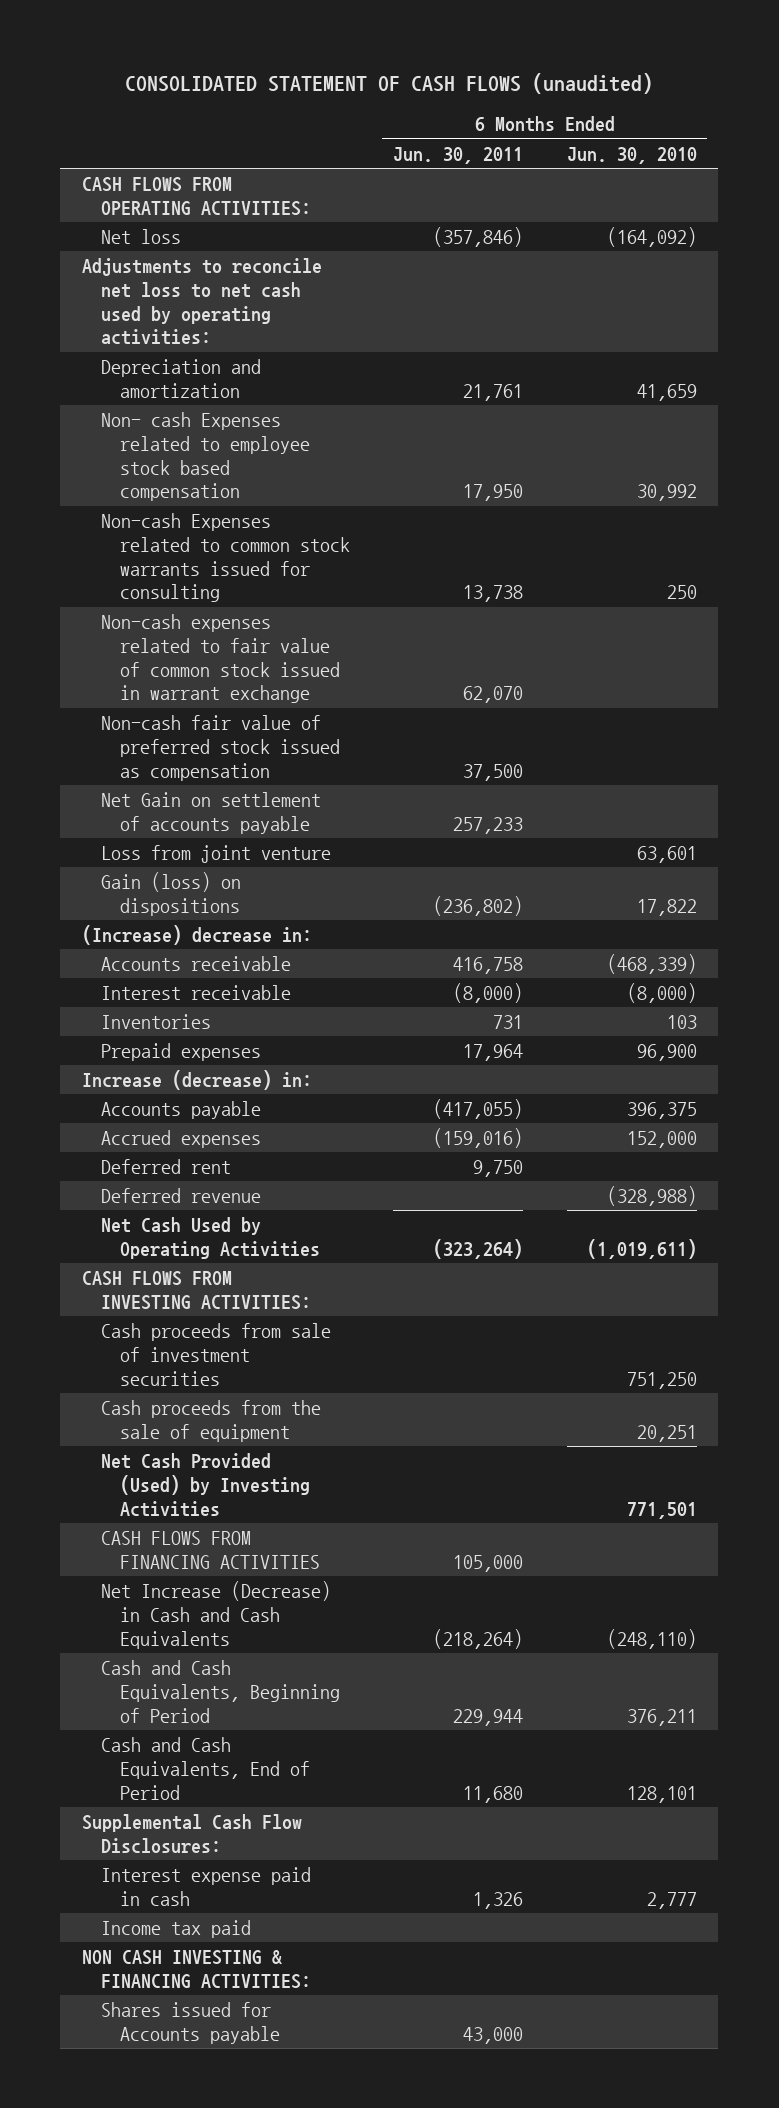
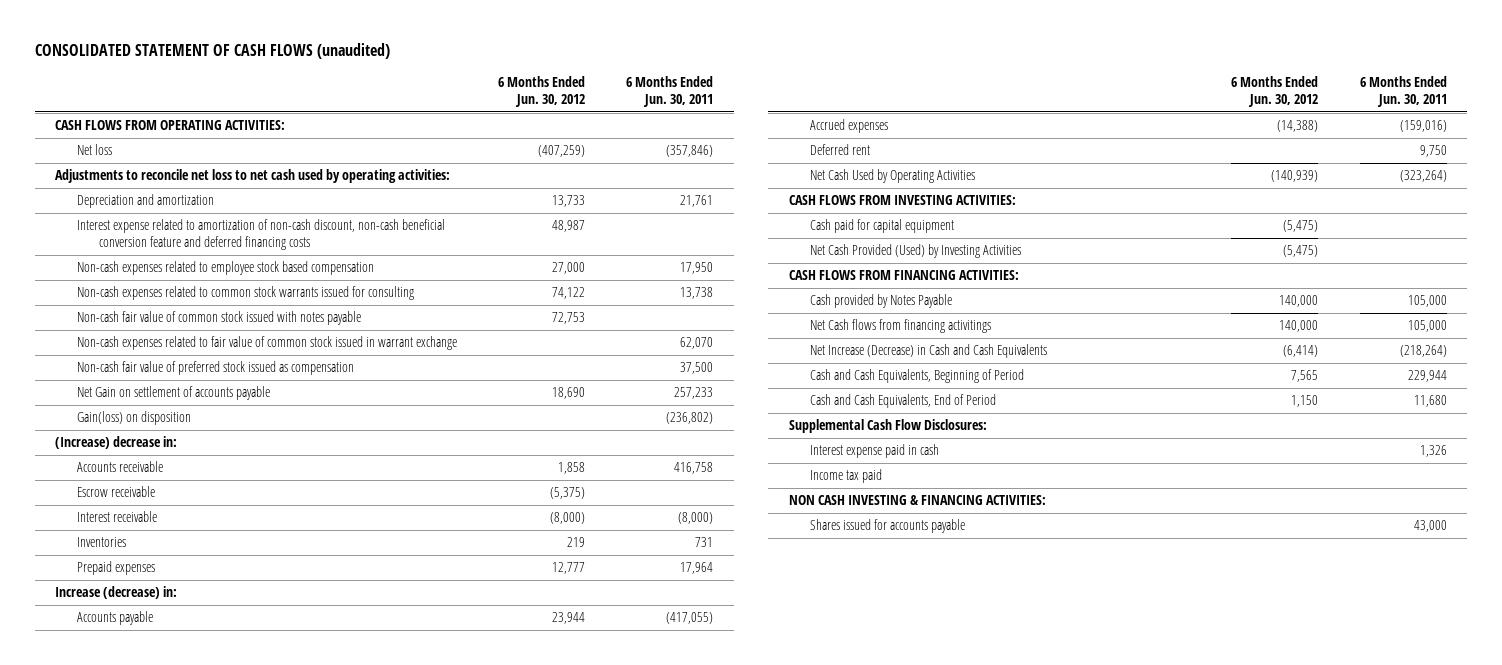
- | 6 Months Ended Jun. 30, 2011 | 6 Months Ended Jun. 30, 2010
+ | 6 Months Ended Jun. 30, 2012 | 6 Months Ended Jun. 30, 2011
- Non- cash Expenses related to employee stock based compensation | 17,950 | 30,992
- Non-cash Expenses related to common stock warrants issued for consulting | 13,738 | 250
+ Interest expense related to amortization of non-cash discount, non-cash beneficial conversion feature and deferred financing costs | 48,987 |
+ Non-cash expenses related to employee stock based compensation | 27,000 | 17,950
+ Non-cash expenses related to common stock warrants issued for consulting | 74,122 | 13,738
+ Non-cash fair value of common stock issued with notes payable | 72,753 |
- Loss from joint venture | | 63,601
- Gain (loss) on dispositions | (236,802) | 17,822
+ Gain(loss) on disposition | | (236,802)
+ Escrow receivable | (5,375) |
- Deferred revenue | | (328,988)
- Cash proceeds from sale of investment securities | | 751,250
- Cash proceeds from the sale of equipment | | 20,251
+ Cash paid for capital equipment | (5,475) |
- CASH FLOWS FROM FINANCING ACTIVITIES | 105,000 |
+ CASH FLOWS FROM FINANCING ACTIVITIES:
+ Cash provided by Notes Payable | 140,000 | 105,000
+ Net Cash flows from financing activitings | 140,000 | 105,000
- Shares issued for Accounts payable | 43,000 |
+ Shares issued for accounts payable | | 43,000

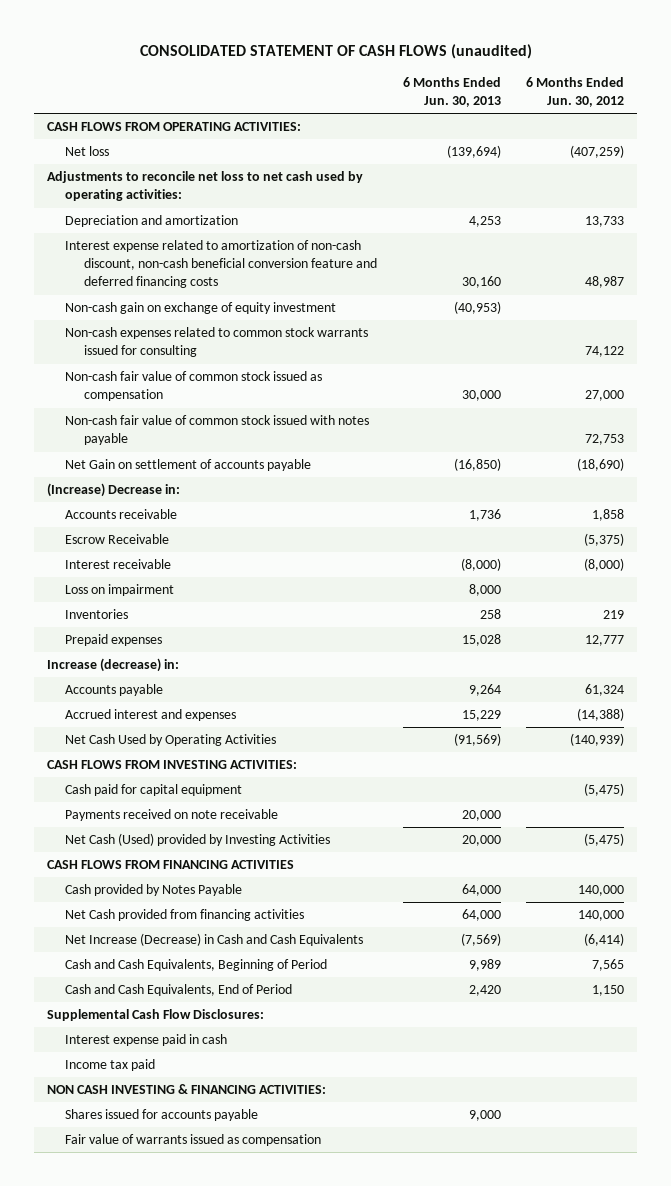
- | 6 Months Ended Jun. 30, 2012 | 6 Months Ended Jun. 30, 2011
+ | 6 Months Ended Jun. 30, 2013 | 6 Months Ended Jun. 30, 2012
- Non-cash expenses related to employee stock based compensation | 27,000 | 17,950
+ Non-cash gain on exchange of equity investment | (40,953) |
+ Non-cash fair value of common stock issued as compensation | 30,000 | 27,000
- Non-cash expenses related to fair value of common stock issued in warrant exchange | | 62,070
- Non-cash fair value of preferred stock issued as compensation | | 37,500
- Net Gain on settlement of accounts payable | 18,690 | 257,233
- Gain(loss) on disposition | | (236,802)
- (Increase) decrease in:
+ Net Gain on settlement of accounts payable | (16,850) | (18,690)
+ (Increase) Decrease in:
- Escrow receivable | (5,375) |
+ Escrow Receivable | | (5,375)
+ Loss on impairment | 8,000 |
- Accounts payable | 23,944 | (417,055)
- Accrued expenses | (14,388) | (159,016)
- Deferred rent | | 9,750
+ Accounts payable | 9,264 | 61,324
+ Accrued interest and expenses | 15,229 | (14,388)
- Net Cash Provided (Used) by Investing Activities | (5,475) |
- CASH FLOWS FROM FINANCING ACTIVITIES:
+ Payments received on note receivable | 20,000 |
+ Net Cash (Used) provided by Investing Activities | 20,000 | (5,475)
+ CASH FLOWS FROM FINANCING ACTIVITIES
- Net Cash flows from financing activitings | 140,000 | 105,000
+ Net Cash provided from financing activities | 64,000 | 140,000
+ Fair value of warrants issued as compensation

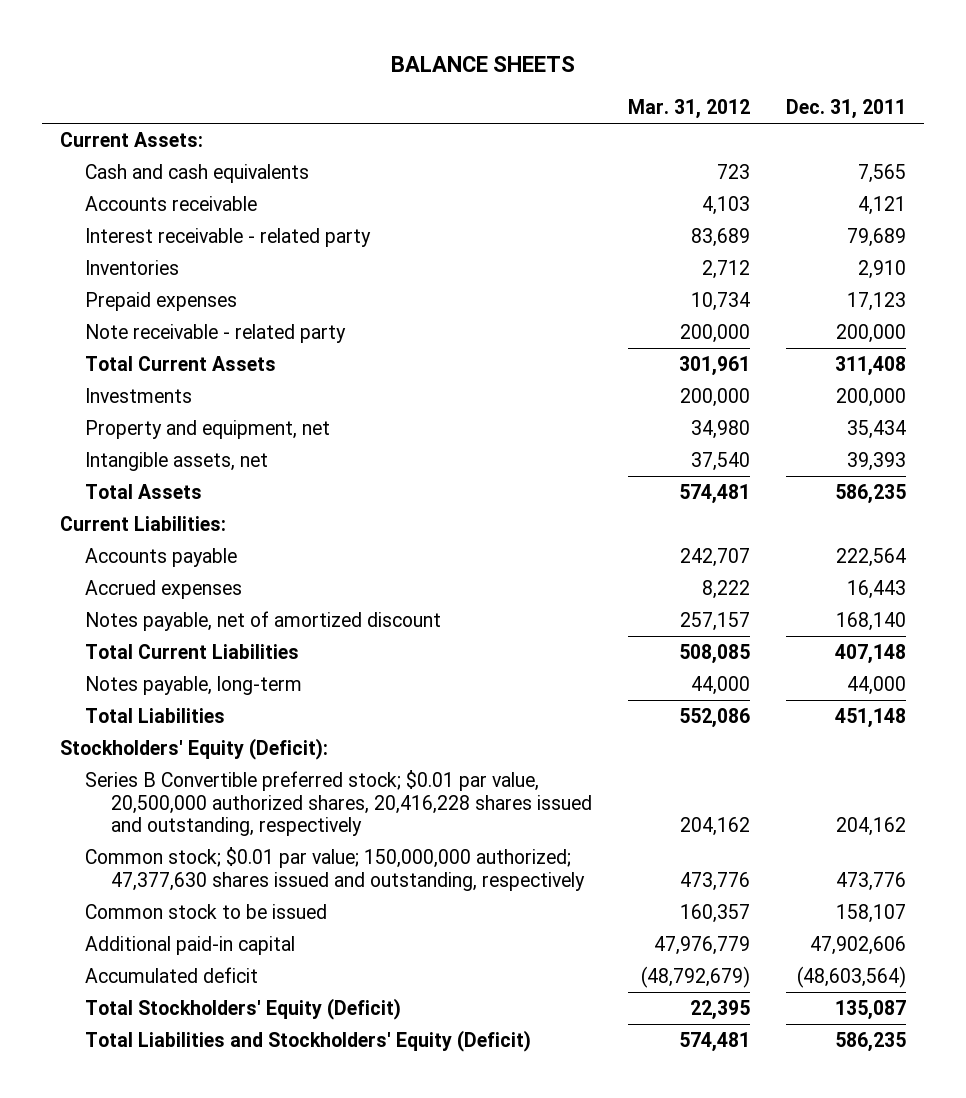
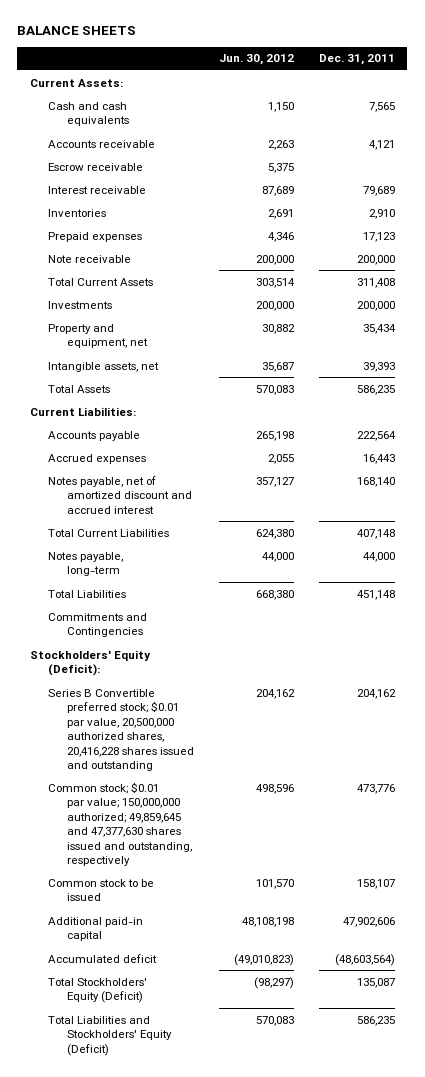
- | Mar. 31, 2012 | Dec. 31, 2011
+ | Jun. 30, 2012 | Dec. 31, 2011
- Interest receivable - related party | 83,689 | 79,689
+ Escrow receivable | 5,375 |
+ Interest receivable | 87,689 | 79,689
- Note receivable - related party | 200,000 | 200,000
+ Note receivable | 200,000 | 200,000
- Notes payable, net of amortized discount | 257,157 | 168,140
+ Notes payable, net of amortized discount and accrued interest | 357,127 | 168,140
+ Commitments and Contingencies
- Series B Convertible preferred stock; $0.01 par value, 20,500,000 authorized shares, 20,416,228 shares issued and outstanding, respectively | 204,162 | 204,162
- Common stock; $0.01 par value; 150,000,000 authorized; 47,377,630 shares issued and outstanding, respectively | 473,776 | 473,776
+ Series B Convertible preferred stock; $0.01 par value, 20,500,000 authorized shares, 20,416,228 shares issued and outstanding | 204,162 | 204,162
+ Common stock; $0.01 par value; 150,000,000 authorized; 49,859,645 and 47,377,630 shares issued and outstanding, respectively | 498,596 | 473,776

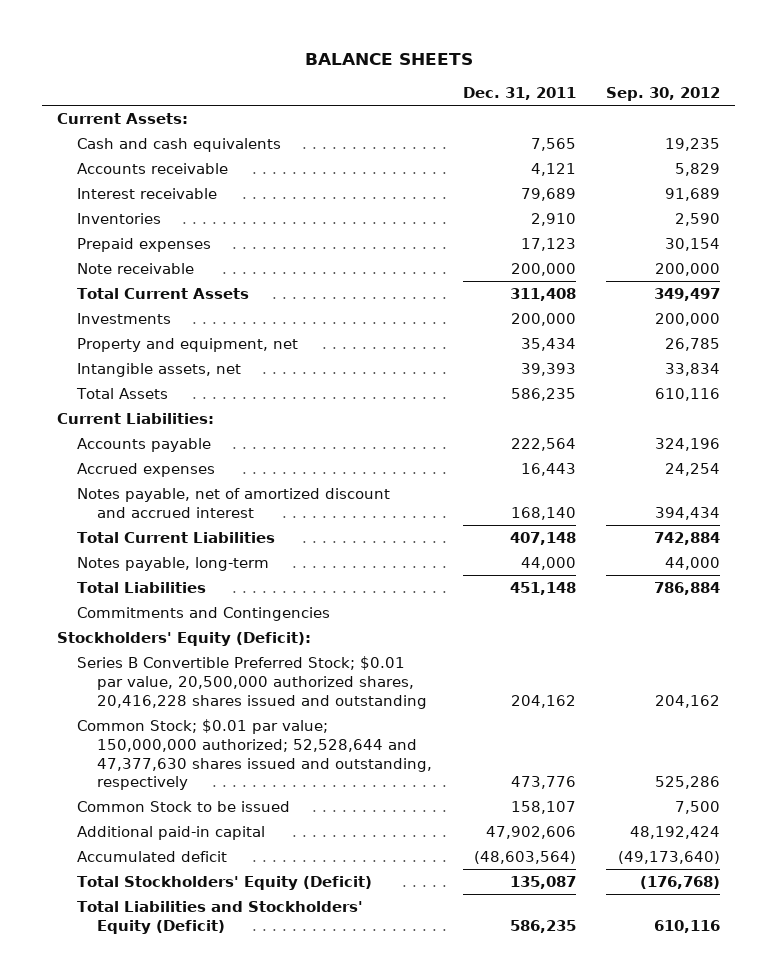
- | Jun. 30, 2012 | Dec. 31, 2011
+ | Dec. 31, 2011 | Sep. 30, 2012
- Escrow receivable | 5,375 |
- Series B Convertible preferred stock; $0.01 par value, 20,500,000 authorized shares, 20,416,228 shares issued and outstanding | 204,162 | 204,162
- Common stock; $0.01 par value; 150,000,000 authorized; 49,859,645 and 47,377,630 shares issued and outstanding, respectively | 498,596 | 473,776
- Common stock to be issued | 101,570 | 158,107
+ Series B Convertible Preferred Stock; $0.01 par value, 20,500,000 authorized shares, 20,416,228 shares issued and outstanding | 204,162 | 204,162
+ Common Stock; $0.01 par value; 150,000,000 authorized; 52,528,644 and 47,377,630 shares issued and outstanding, respectively | 473,776 | 525,286
+ Common Stock to be issued | 158,107 | 7,500

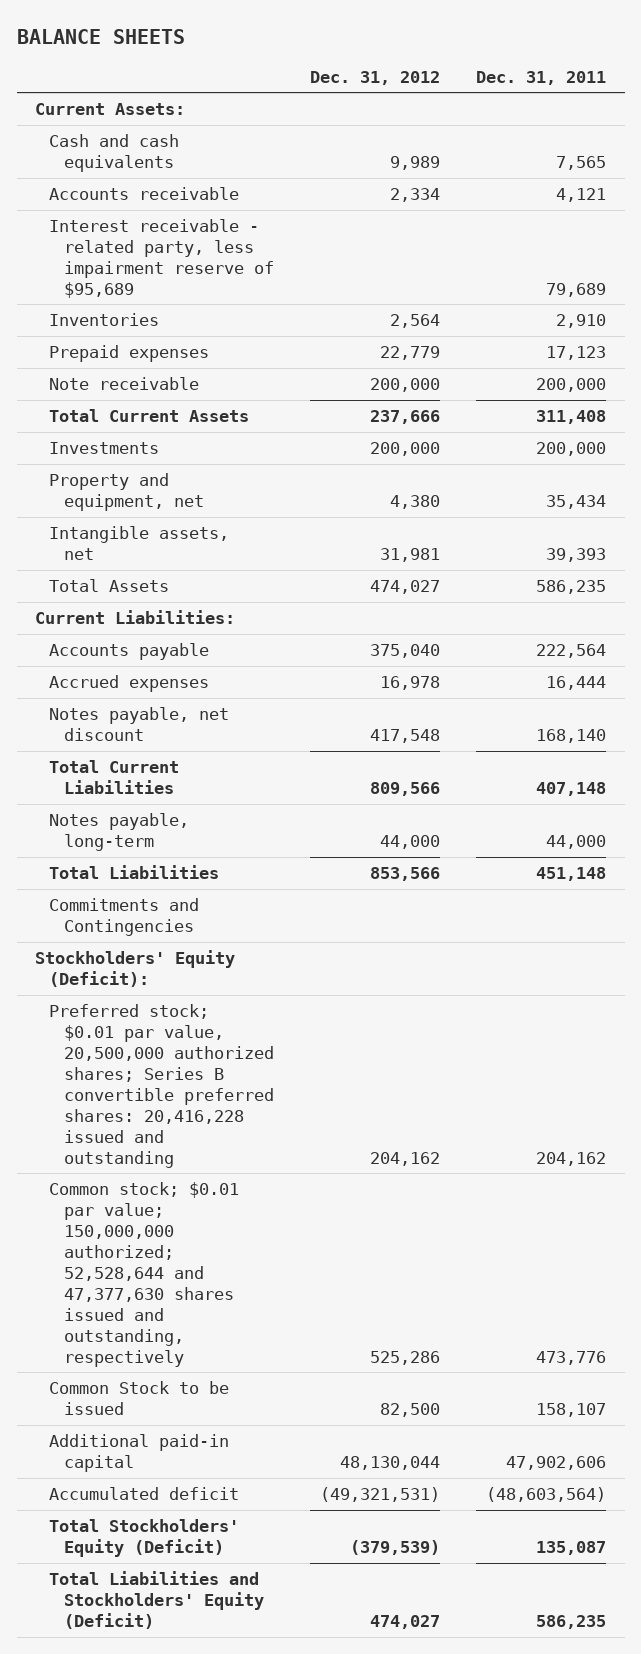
- | Dec. 31, 2011 | Sep. 30, 2012
+ | Dec. 31, 2012 | Dec. 31, 2011
- Interest receivable | 79,689 | 91,689
+ Interest receivable - related party, less impairment reserve of $95,689 | | 79,689
- Accrued expenses | 16,443 | 24,254
- Notes payable, net of amortized discount and accrued interest | 168,140 | 394,434
+ Accrued expenses | 16,978 | 16,444
+ Notes payable, net discount | 417,548 | 168,140
- Series B Convertible Preferred Stock; $0.01 par value, 20,500,000 authorized shares, 20,416,228 shares issued and outstanding | 204,162 | 204,162
- Common Stock; $0.01 par value; 150,000,000 authorized; 52,528,644 and 47,377,630 shares issued and outstanding, respectively | 473,776 | 525,286
+ Preferred stock; $0.01 par value, 20,500,000 authorized shares; Series B convertible preferred shares: 20,416,228 issued and outstanding | 204,162 | 204,162
+ Common stock; $0.01 par value; 150,000,000 authorized; 52,528,644 and 47,377,630 shares issued and outstanding, respectively | 525,286 | 473,776

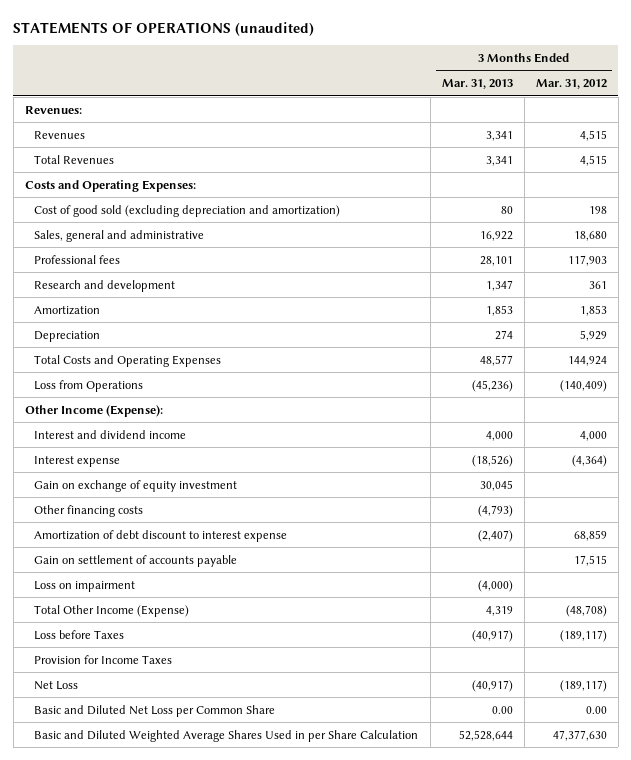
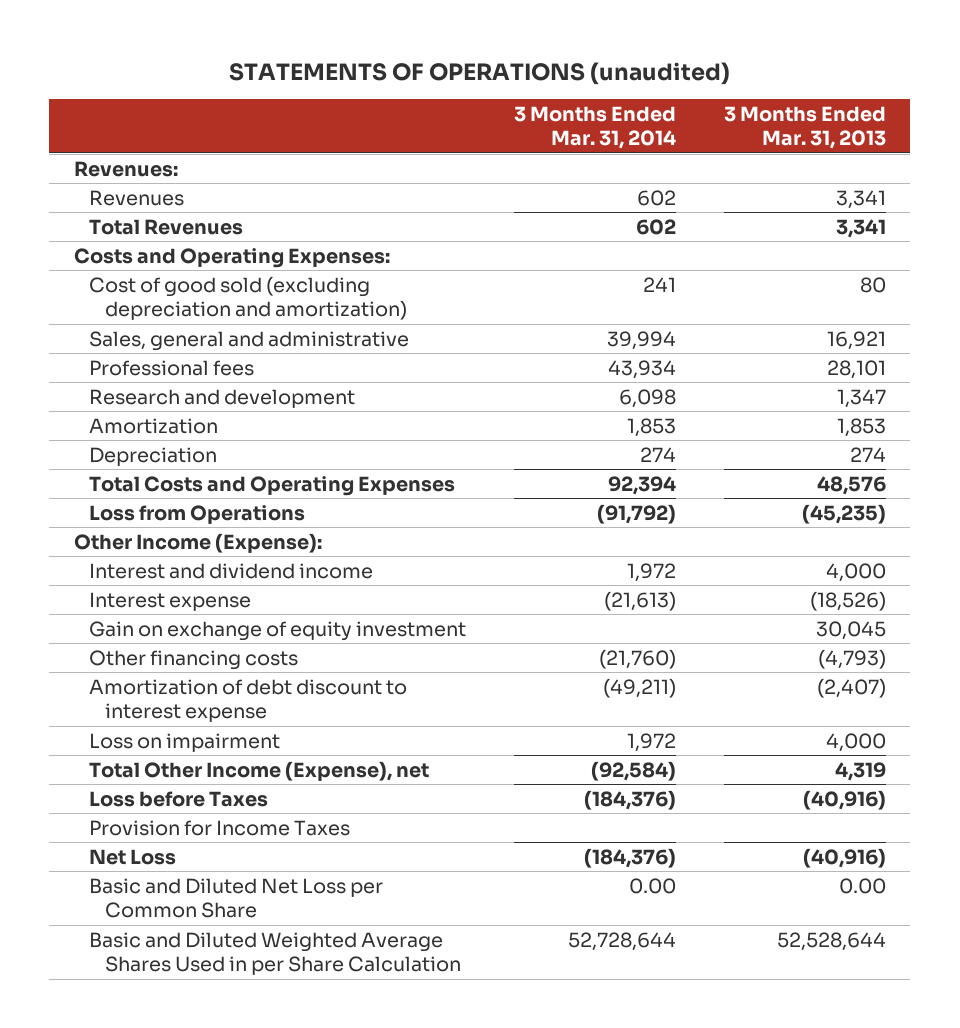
- | 3 Months Ended Mar. 31, 2013 | 3 Months Ended Mar. 31, 2012
+ | 3 Months Ended Mar. 31, 2014 | 3 Months Ended Mar. 31, 2013
- Sales, general and administrative | 16,922 | 18,680
+ Sales, general and administrative | 39,994 | 16,921
- Total Costs and Operating Expenses | 48,577 | 144,924
- Loss from Operations | (45,236) | (140,409)
+ Total Costs and Operating Expenses | 92,394 | 48,576
+ Loss from Operations | (91,792) | (45,235)
- Gain on settlement of accounts payable | | 17,515
- Loss on impairment | (4,000) |
- Total Other Income (Expense) | 4,319 | (48,708)
- Loss before Taxes | (40,917) | (189,117)
+ Loss on impairment | 1,972 | 4,000
+ Total Other Income (Expense), net | (92,584) | 4,319
+ Loss before Taxes | (184,376) | (40,916)
- Net Loss | (40,917) | (189,117)
+ Net Loss | (184,376) | (40,916)

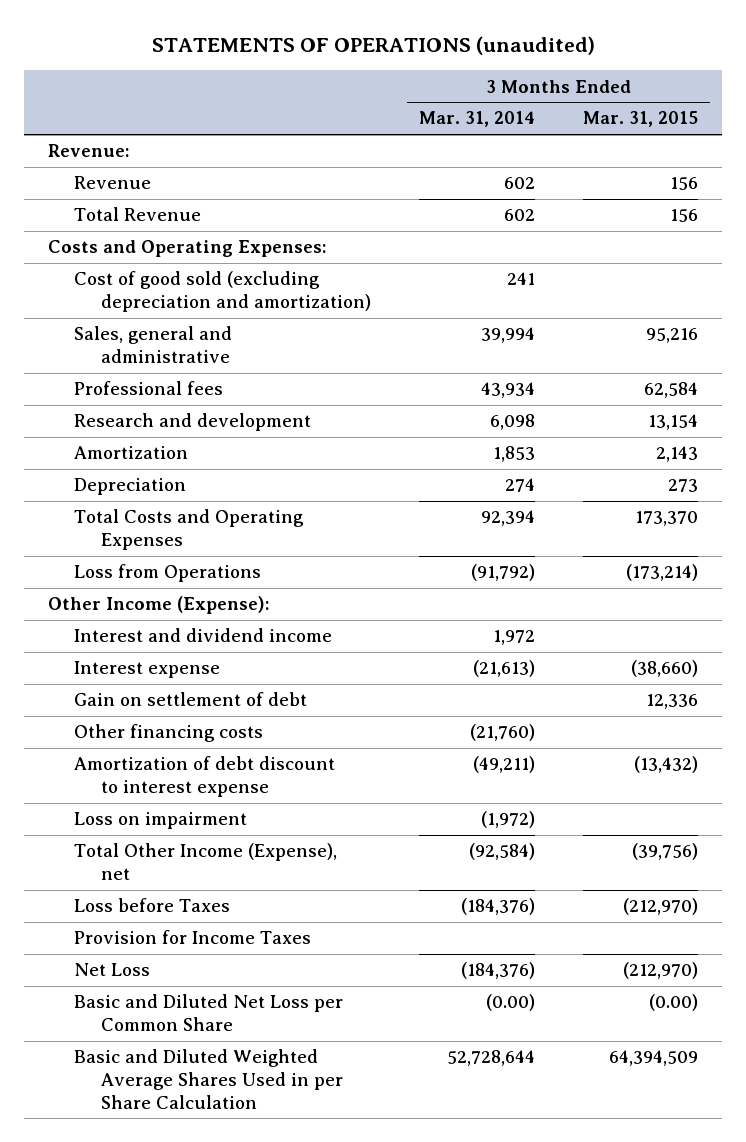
- | 3 Months Ended Mar. 31, 2014 | 3 Months Ended Mar. 31, 2013
+ | 3 Months Ended Mar. 31, 2014 | 3 Months Ended Mar. 31, 2015
- Revenues:
- Revenues | 602 | 3,341
- Total Revenues | 602 | 3,341
+ Revenue:
+ Revenue | 602 | 156
+ Total Revenue | 602 | 156
- Gain on exchange of equity investment | | 30,045
+ Gain on settlement of debt | | 12,336
- Loss on impairment | 1,972 | 4,000
+ Loss on impairment | (1,972) |
- Basic and Diluted Net Loss per Common Share | 0.00 | 0.00
+ Basic and Diluted Net Loss per Common Share | (0.00) | (0.00)

